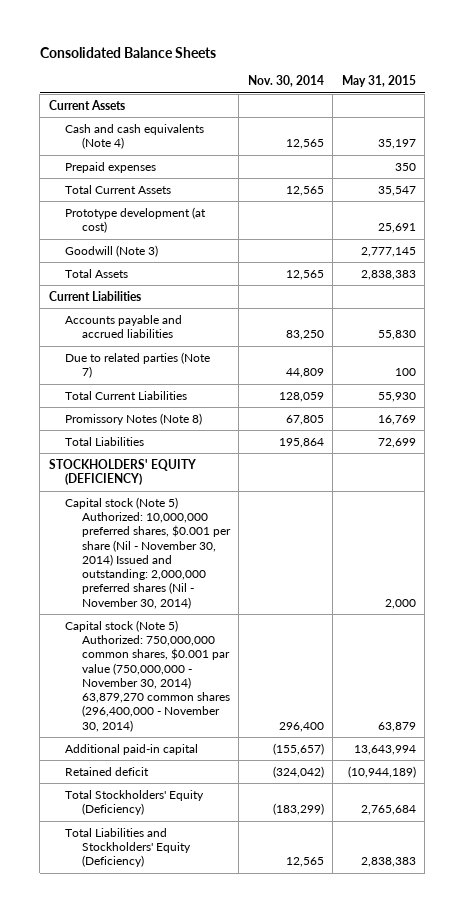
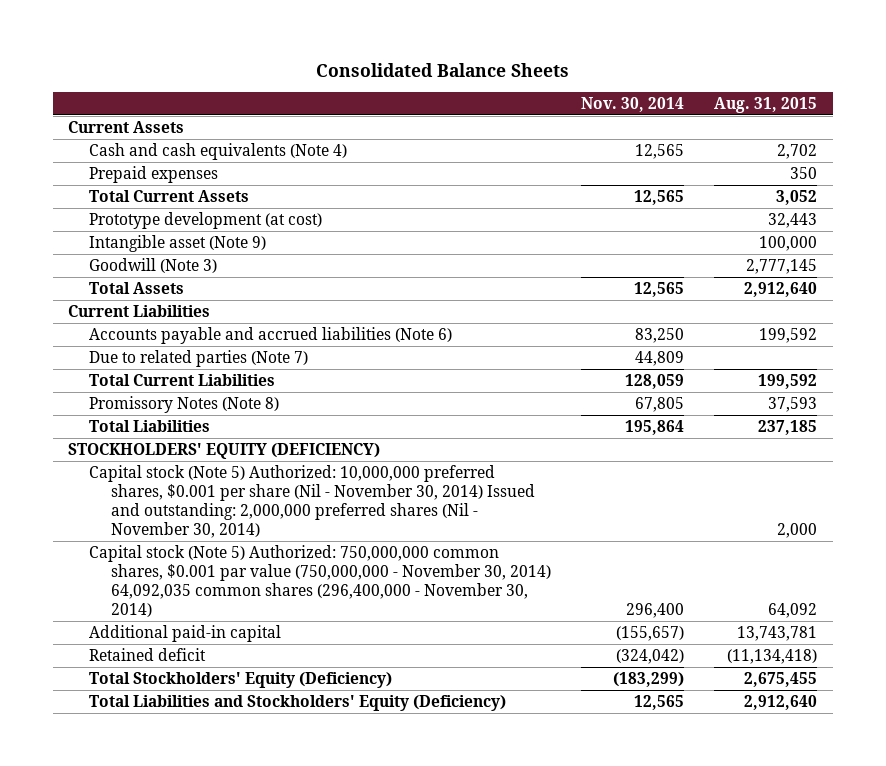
- | Nov. 30, 2014 | May 31, 2015
+ | Nov. 30, 2014 | Aug. 31, 2015
+ Intangible asset (Note 9) | | 100,000
- Accounts payable and accrued liabilities | 83,250 | 55,830
+ Accounts payable and accrued liabilities (Note 6) | 83,250 | 199,592
- Capital stock (Note 5) Authorized: 750,000,000 common shares, $0.001 par value (750,000,000 - November 30, 2014) 63,879,270 common shares (296,400,000 - November 30, 2014) | 296,400 | 63,879
+ Capital stock (Note 5) Authorized: 750,000,000 common shares, $0.001 par value (750,000,000 - November 30, 2014) 64,092,035 common shares (296,400,000 - November 30, 2014) | 296,400 | 64,092

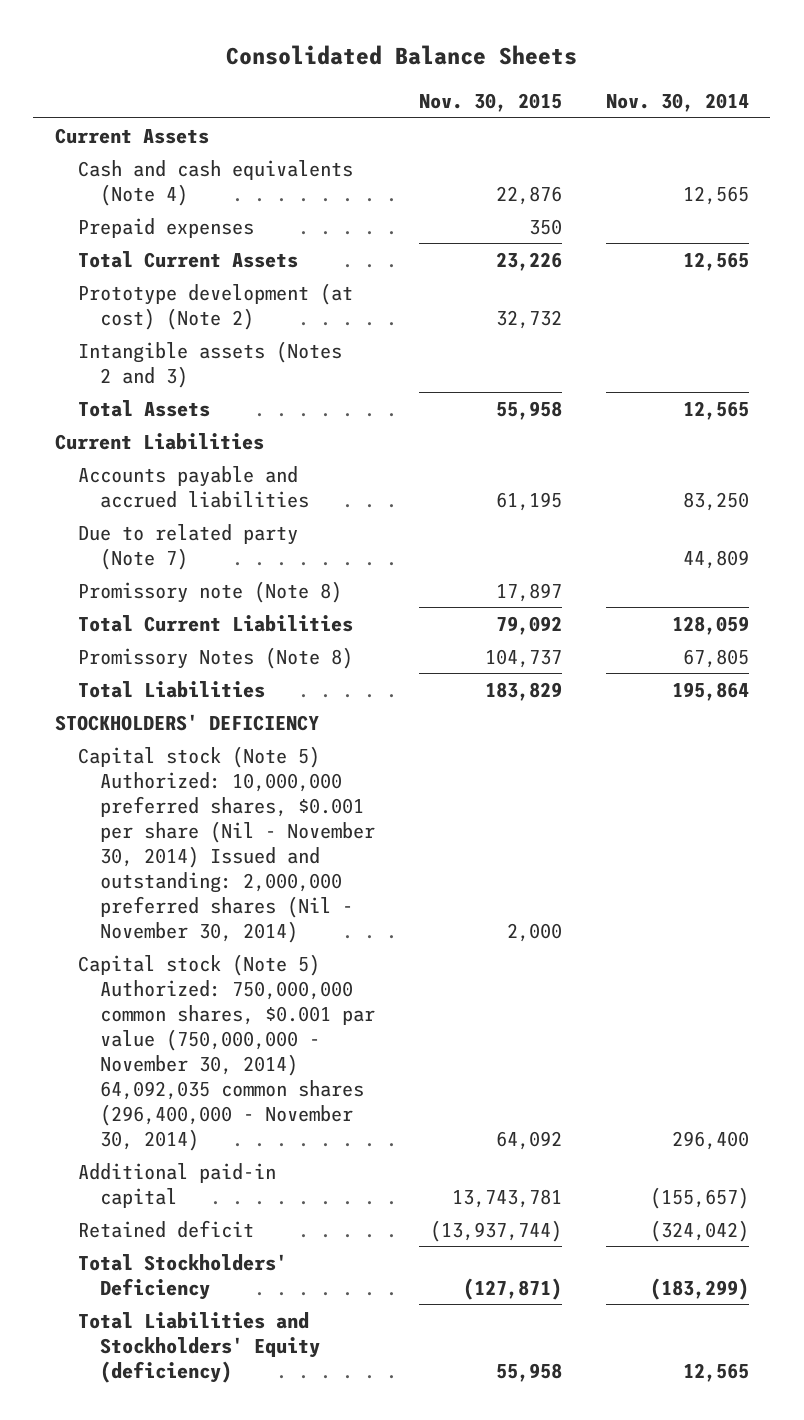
- | Nov. 30, 2014 | Aug. 31, 2015
+ | Nov. 30, 2015 | Nov. 30, 2014
- Prototype development (at cost) | | 32,443
- Intangible asset (Note 9) | | 100,000
- Goodwill (Note 3) | | 2,777,145
+ Prototype development (at cost) (Note 2) | 32,732 |
+ Intangible assets (Notes 2 and 3)
- Accounts payable and accrued liabilities (Note 6) | 83,250 | 199,592
- Due to related parties (Note 7) | 44,809 |
+ Accounts payable and accrued liabilities | 61,195 | 83,250
+ Due to related party (Note 7) | | 44,809
+ Promissory note (Note 8) | 17,897 |
- STOCKHOLDERS' EQUITY (DEFICIENCY)
+ STOCKHOLDERS' DEFICIENCY
- Total Stockholders' Equity (Deficiency) | (183,299) | 2,675,455
- Total Liabilities and Stockholders' Equity (Deficiency) | 12,565 | 2,912,640
+ Total Stockholders' Deficiency | (127,871) | (183,299)
+ Total Liabilities and Stockholders' Equity (deficiency) | 55,958 | 12,565

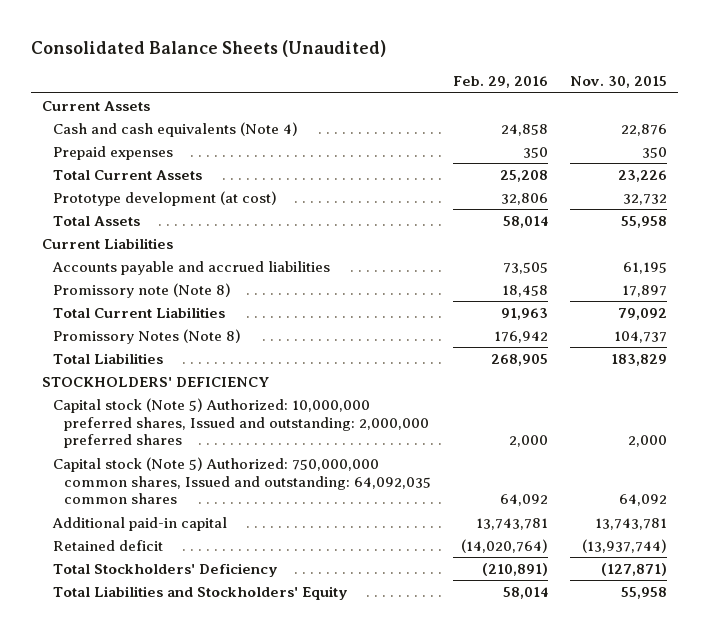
- Consolidated Balance Sheets
+ Consolidated Balance Sheets (Unaudited)
- | Nov. 30, 2015 | Nov. 30, 2014
+ | Feb. 29, 2016 | Nov. 30, 2015
- Prototype development (at cost) (Note 2) | 32,732 |
- Intangible assets (Notes 2 and 3)
+ Prototype development (at cost) | 32,806 | 32,732
- Due to related party (Note 7) | | 44,809
- Capital stock (Note 5) Authorized: 10,000,000 preferred shares, $0.001 per share (Nil - November 30, 2014) Issued and outstanding: 2,000,000 preferred shares (Nil - November 30, 2014) | 2,000 |
- Capital stock (Note 5) Authorized: 750,000,000 common shares, $0.001 par value (750,000,000 - November 30, 2014) 64,092,035 common shares (296,400,000 - November 30, 2014) | 64,092 | 296,400
+ Capital stock (Note 5) Authorized: 10,000,000 preferred shares, Issued and outstanding: 2,000,000 preferred shares | 2,000 | 2,000
+ Capital stock (Note 5) Authorized: 750,000,000 common shares, Issued and outstanding: 64,092,035 common shares | 64,092 | 64,092
- Total Liabilities and Stockholders' Equity (deficiency) | 55,958 | 12,565
+ Total Liabilities and Stockholders' Equity | 58,014 | 55,958

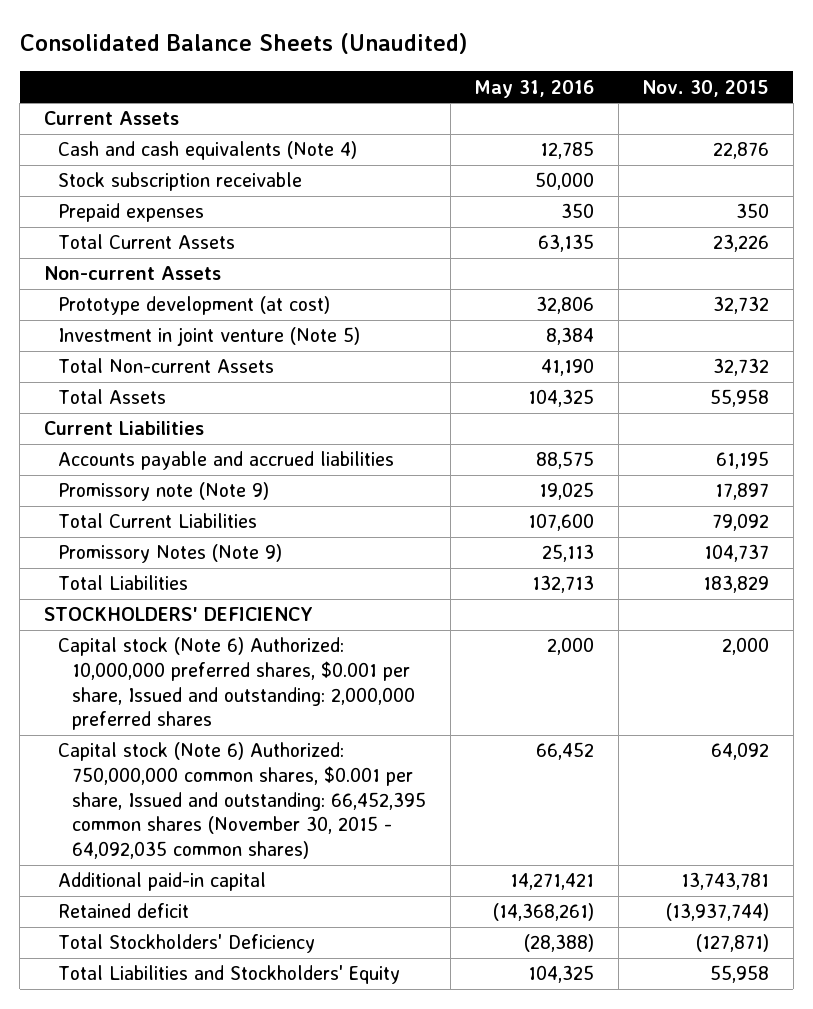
- | Feb. 29, 2016 | Nov. 30, 2015
+ | May 31, 2016 | Nov. 30, 2015
+ Stock subscription receivable | 50,000 |
+ Non-current Assets
+ Investment in joint venture (Note 5) | 8,384 |
+ Total Non-current Assets | 41,190 | 32,732
- Promissory note (Note 8) | 18,458 | 17,897
+ Promissory note (Note 9) | 19,025 | 17,897
- Promissory Notes (Note 8) | 176,942 | 104,737
+ Promissory Notes (Note 9) | 25,113 | 104,737
- Capital stock (Note 5) Authorized: 10,000,000 preferred shares, Issued and outstanding: 2,000,000 preferred shares | 2,000 | 2,000
- Capital stock (Note 5) Authorized: 750,000,000 common shares, Issued and outstanding: 64,092,035 common shares | 64,092 | 64,092
+ Capital stock (Note 6) Authorized: 10,000,000 preferred shares, $0.001 per share, Issued and outstanding: 2,000,000 preferred shares | 2,000 | 2,000
+ Capital stock (Note 6) Authorized: 750,000,000 common shares, $0.001 per share, Issued and outstanding: 66,452,395 common shares (November 30, 2015 - 64,092,035 common shares) | 66,452 | 64,092

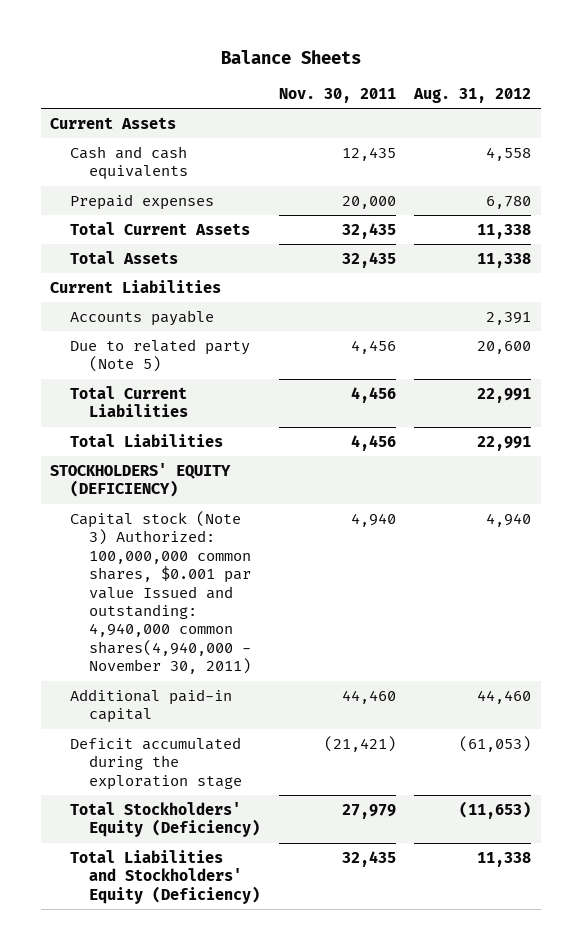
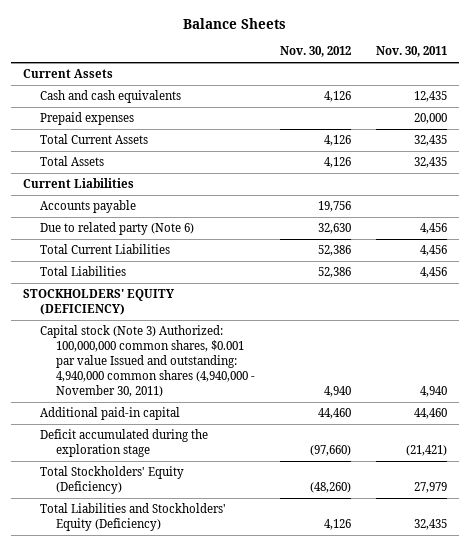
- | Nov. 30, 2011 | Aug. 31, 2012
+ | Nov. 30, 2012 | Nov. 30, 2011
- Due to related party (Note 5) | 4,456 | 20,600
+ Due to related party (Note 6) | 32,630 | 4,456
- Capital stock (Note 3) Authorized: 100,000,000 common shares, $0.001 par value Issued and outstanding: 4,940,000 common shares(4,940,000 - November 30, 2011) | 4,940 | 4,940
+ Capital stock (Note 3) Authorized: 100,000,000 common shares, $0.001 par value Issued and outstanding: 4,940,000 common shares (4,940,000 - November 30, 2011) | 4,940 | 4,940

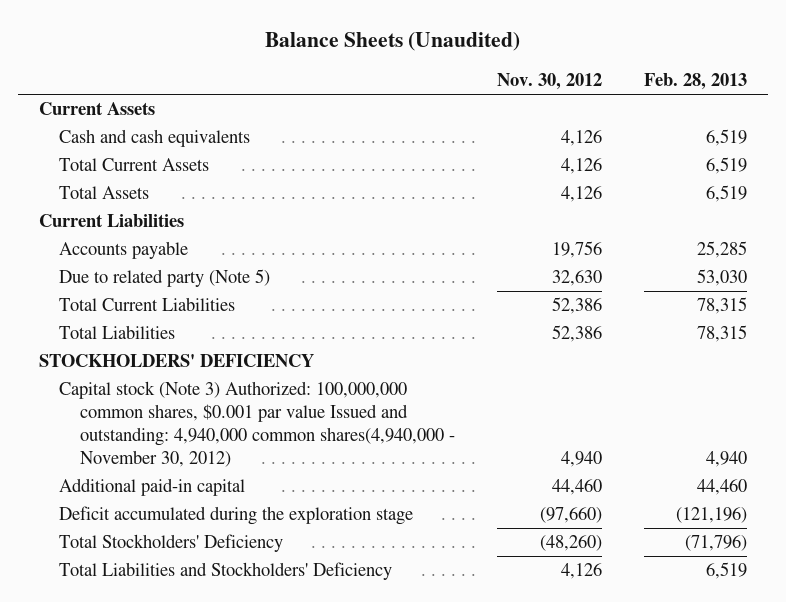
- Balance Sheets
+ Balance Sheets (Unaudited)
- | Nov. 30, 2012 | Nov. 30, 2011
+ | Nov. 30, 2012 | Feb. 28, 2013
- Prepaid expenses | | 20,000
- Due to related party (Note 6) | 32,630 | 4,456
+ Due to related party (Note 5) | 32,630 | 53,030
- STOCKHOLDERS' EQUITY (DEFICIENCY)
- Capital stock (Note 3) Authorized: 100,000,000 common shares, $0.001 par value Issued and outstanding: 4,940,000 common shares (4,940,000 - November 30, 2011) | 4,940 | 4,940
+ STOCKHOLDERS' DEFICIENCY
+ Capital stock (Note 3) Authorized: 100,000,000 common shares, $0.001 par value Issued and outstanding: 4,940,000 common shares(4,940,000 - November 30, 2012) | 4,940 | 4,940
- Total Stockholders' Equity (Deficiency) | (48,260) | 27,979
- Total Liabilities and Stockholders' Equity (Deficiency) | 4,126 | 32,435
+ Total Stockholders' Deficiency | (48,260) | (71,796)
+ Total Liabilities and Stockholders' Deficiency | 4,126 | 6,519

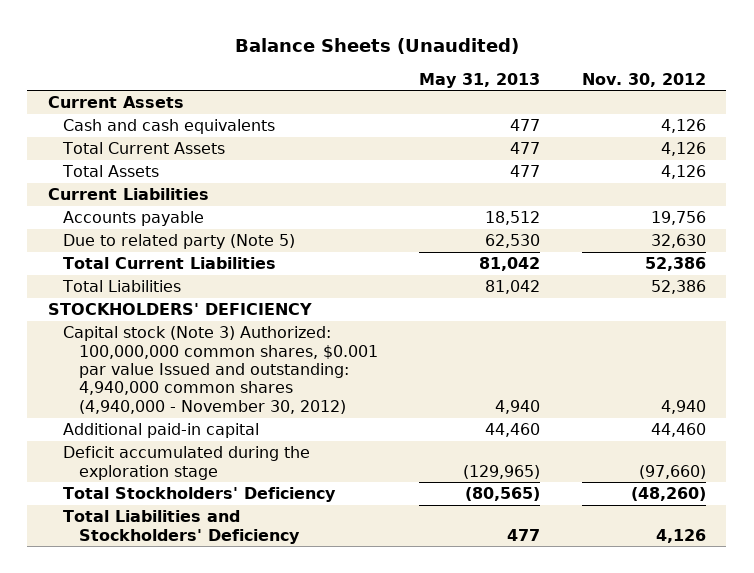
- | Nov. 30, 2012 | Feb. 28, 2013
+ | May 31, 2013 | Nov. 30, 2012
- Capital stock (Note 3) Authorized: 100,000,000 common shares, $0.001 par value Issued and outstanding: 4,940,000 common shares(4,940,000 - November 30, 2012) | 4,940 | 4,940
+ Capital stock (Note 3) Authorized: 100,000,000 common shares, $0.001 par value Issued and outstanding: 4,940,000 common shares (4,940,000 - November 30, 2012) | 4,940 | 4,940

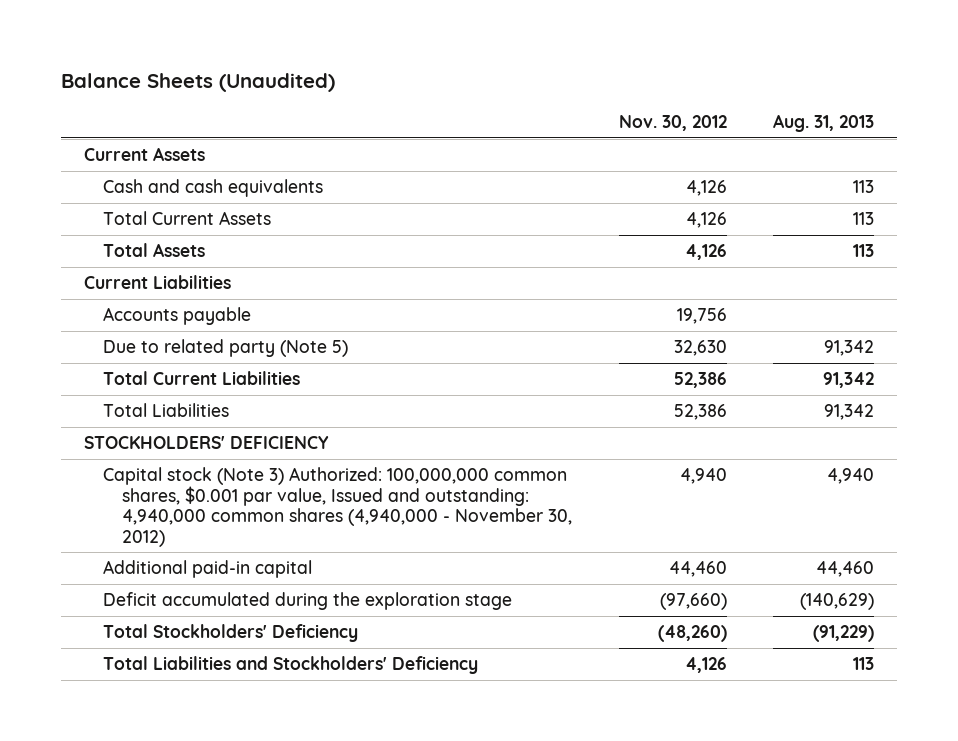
- | May 31, 2013 | Nov. 30, 2012
+ | Nov. 30, 2012 | Aug. 31, 2013
- Capital stock (Note 3) Authorized: 100,000,000 common shares, $0.001 par value Issued and outstanding: 4,940,000 common shares (4,940,000 - November 30, 2012) | 4,940 | 4,940
+ Capital stock (Note 3) Authorized: 100,000,000 common shares, $0.001 par value, Issued and outstanding: 4,940,000 common shares (4,940,000 - November 30, 2012) | 4,940 | 4,940

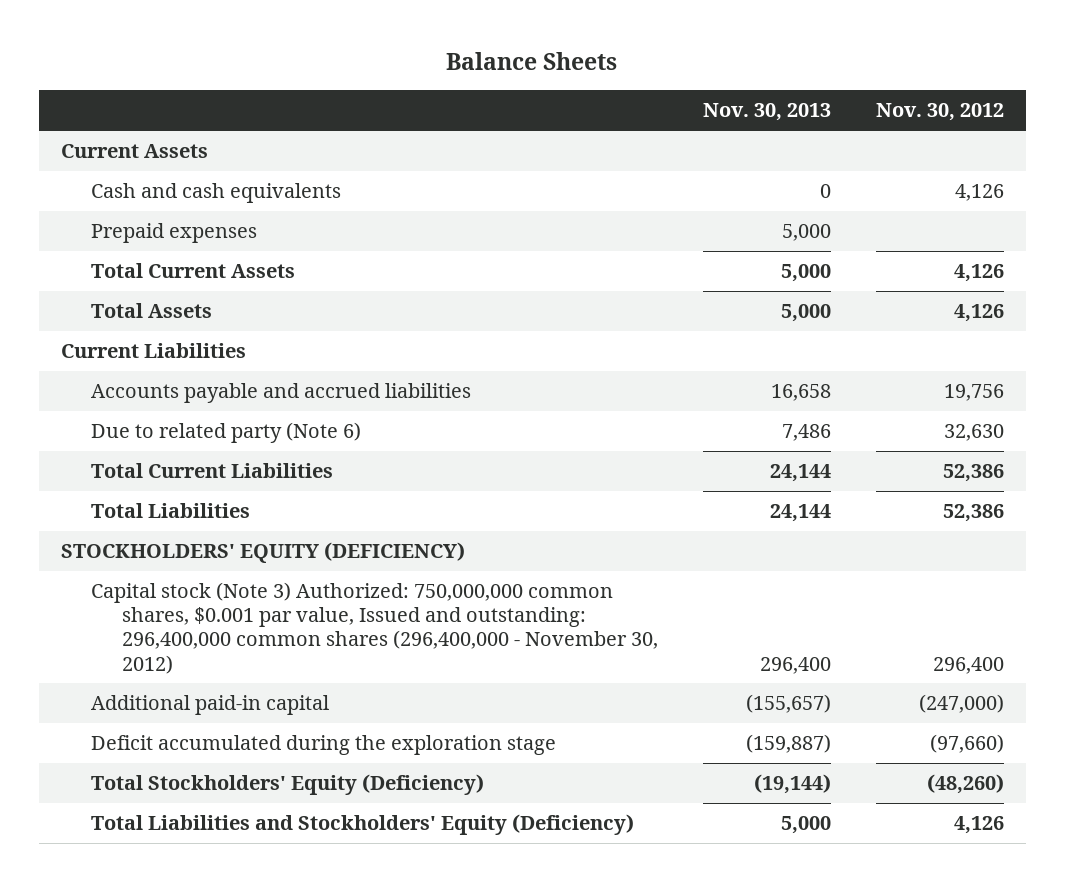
- Balance Sheets (Unaudited)
+ Balance Sheets
- | Nov. 30, 2012 | Aug. 31, 2013
+ | Nov. 30, 2013 | Nov. 30, 2012
+ Prepaid expenses | 5,000 |
- Accounts payable | 19,756 |
- Due to related party (Note 5) | 32,630 | 91,342
+ Accounts payable and accrued liabilities | 16,658 | 19,756
+ Due to related party (Note 6) | 7,486 | 32,630
- STOCKHOLDERS' DEFICIENCY
- Capital stock (Note 3) Authorized: 100,000,000 common shares, $0.001 par value, Issued and outstanding: 4,940,000 common shares (4,940,000 - November 30, 2012) | 4,940 | 4,940
- Additional paid-in capital | 44,460 | 44,460
+ STOCKHOLDERS' EQUITY (DEFICIENCY)
+ Capital stock (Note 3) Authorized: 750,000,000 common shares, $0.001 par value, Issued and outstanding: 296,400,000 common shares (296,400,000 - November 30, 2012) | 296,400 | 296,400
+ Additional paid-in capital | (155,657) | (247,000)
- Total Stockholders' Deficiency | (48,260) | (91,229)
- Total Liabilities and Stockholders' Deficiency | 4,126 | 113
+ Total Stockholders' Equity (Deficiency) | (19,144) | (48,260)
+ Total Liabilities and Stockholders' Equity (Deficiency) | 5,000 | 4,126

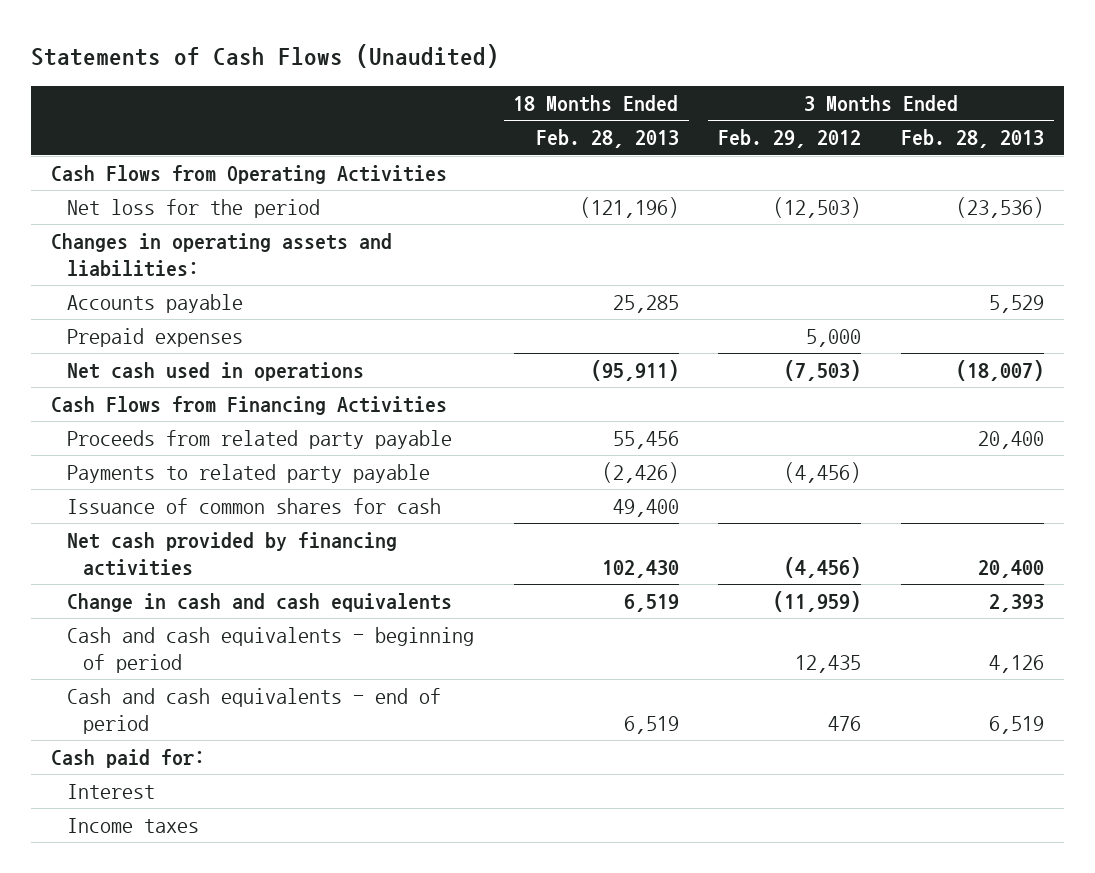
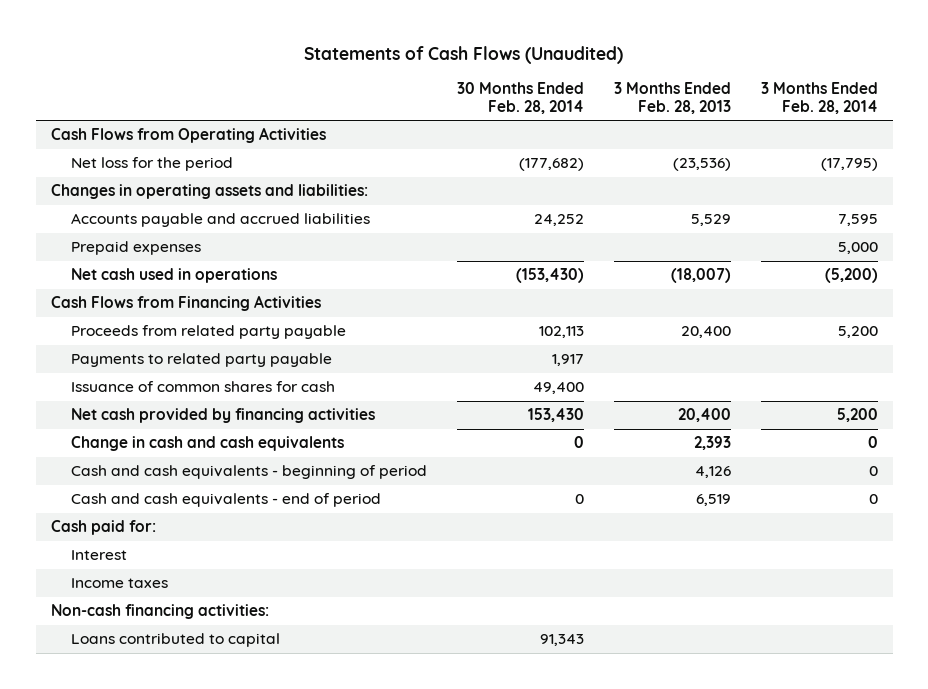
- | 18 Months Ended Feb. 28, 2013 | 3 Months Ended Feb. 29, 2012 | 3 Months Ended Feb. 28, 2013
+ | 30 Months Ended Feb. 28, 2014 | 3 Months Ended Feb. 28, 2013 | 3 Months Ended Feb. 28, 2014
- Accounts payable | 25,285 | | 5,529
+ Accounts payable and accrued liabilities | 24,252 | 5,529 | 7,595
+ Non-cash financing activities:
+ Loans contributed to capital | 91,343 | |

